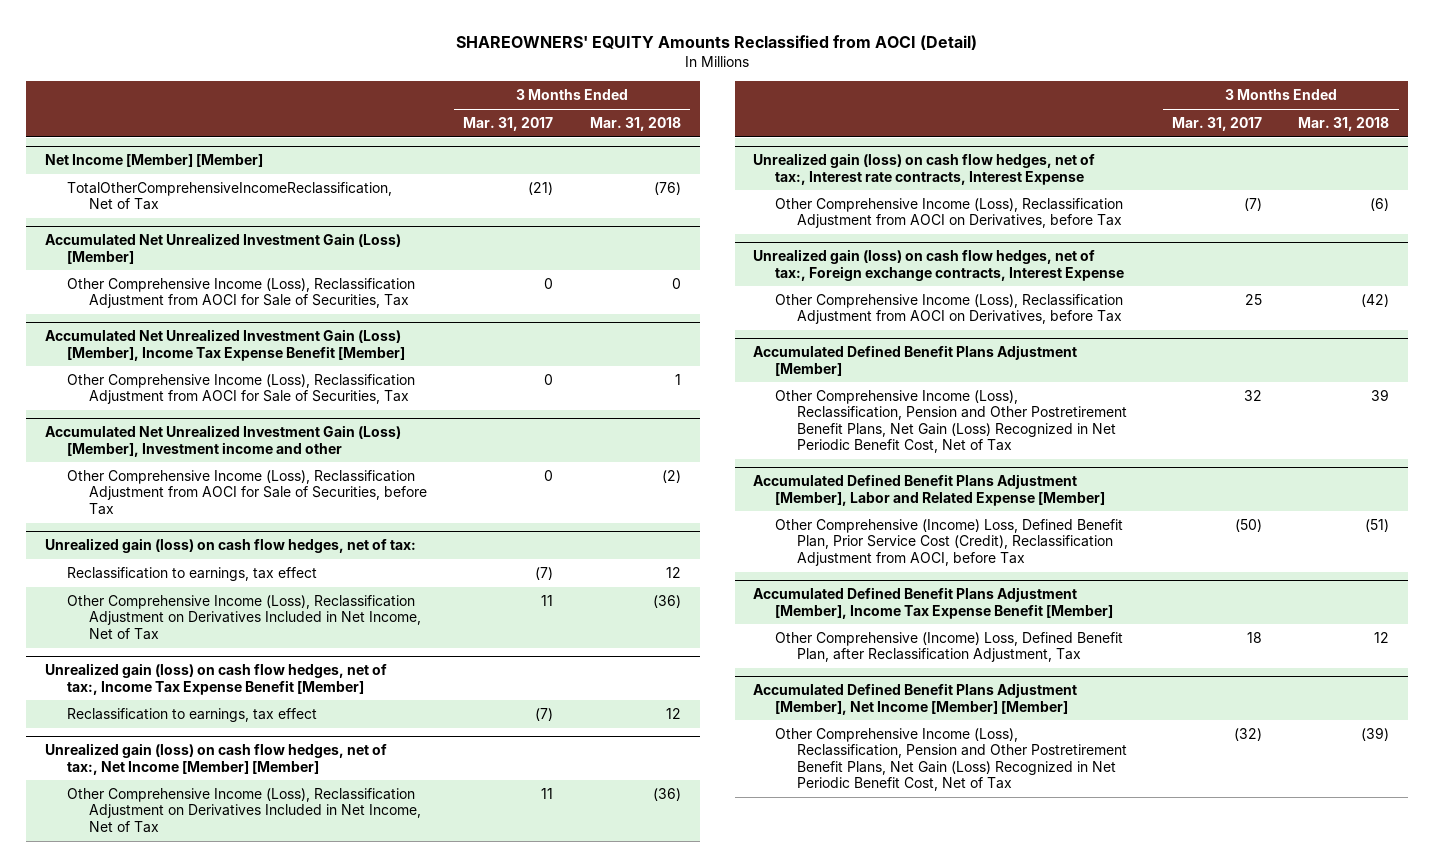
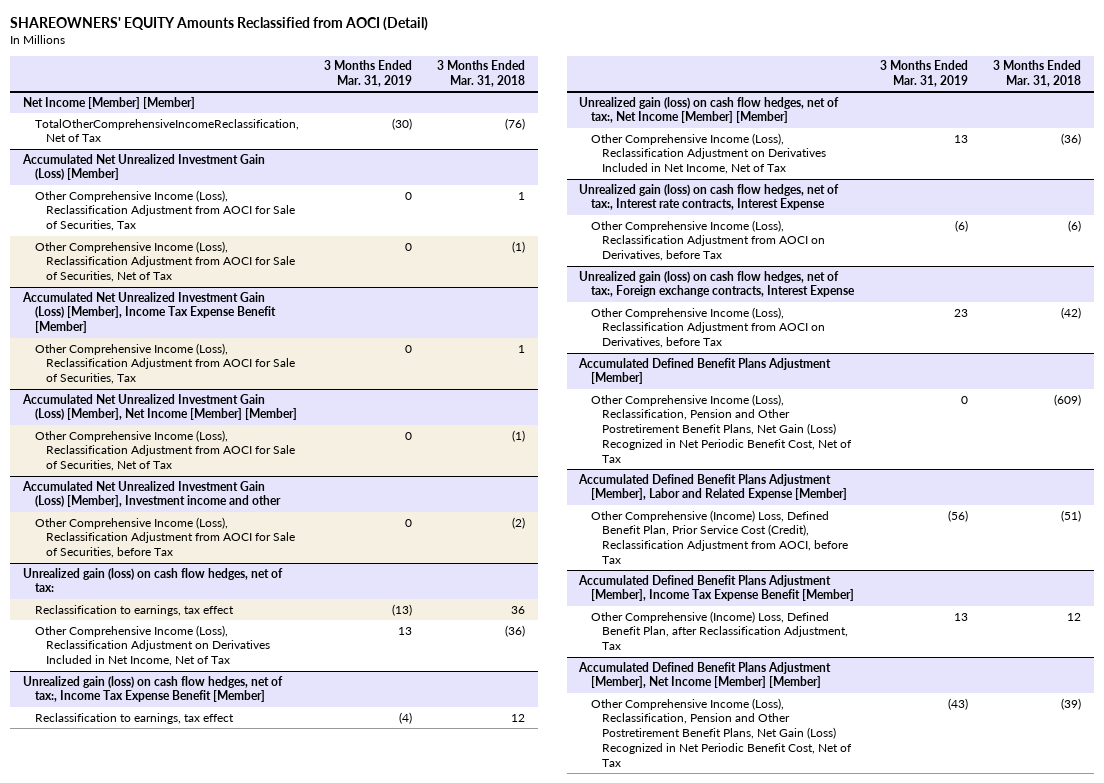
- | 3 Months Ended Mar. 31, 2017 | 3 Months Ended Mar. 31, 2018
+ | 3 Months Ended Mar. 31, 2019 | 3 Months Ended Mar. 31, 2018
@ Accumulated Net Unrealized Investment Gain (Loss) [Member]
- Other Comprehensive Income (Loss), Reclassification Adjustment from AOCI for Sale of Securities, Tax | 0 | 0
+ Other Comprehensive Income (Loss), Reclassification Adjustment from AOCI for Sale of Securities, Tax | 0 | 1
+ Other Comprehensive Income (Loss), Reclassification Adjustment from AOCI for Sale of Securities, Net of Tax | 0 | (1)
+ Accumulated Net Unrealized Investment Gain (Loss) [Member], Net Income [Member] [Member]
+ Other Comprehensive Income (Loss), Reclassification Adjustment from AOCI for Sale of Securities, Net of Tax | 0 | (1)
@ Unrealized gain (loss) on cash flow hedges, net of tax:
- Reclassification to earnings, tax effect | (7) | 12
+ Reclassification to earnings, tax effect | (13) | 36
@ Accumulated Defined Benefit Plans Adjustment [Member]
- Other Comprehensive Income (Loss), Reclassification, Pension and Other Postretirement Benefit Plans, Net Gain (Loss) Recognized in Net Periodic Benefit Cost, Net of Tax | 32 | 39
+ Other Comprehensive Income (Loss), Reclassification, Pension and Other Postretirement Benefit Plans, Net Gain (Loss) Recognized in Net Periodic Benefit Cost, Net of Tax | 0 | (609)

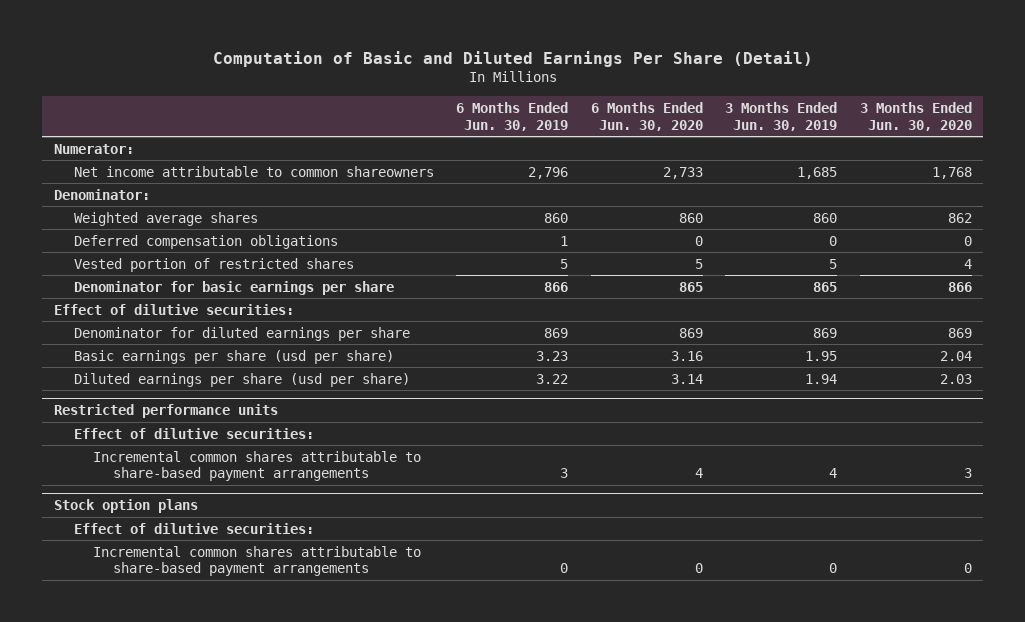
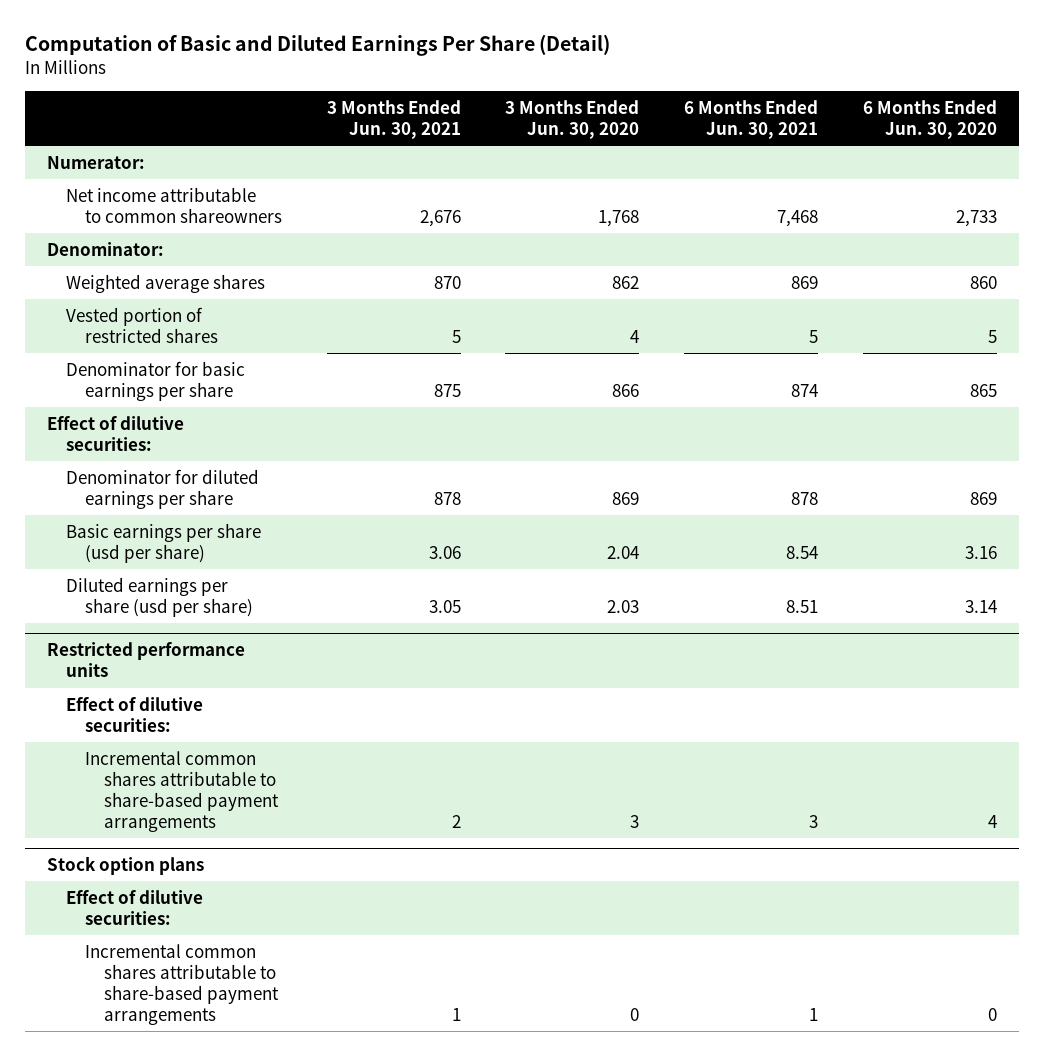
- | 6 Months Ended Jun. 30, 2019 | 6 Months Ended Jun. 30, 2020 | 3 Months Ended Jun. 30, 2019 | 3 Months Ended Jun. 30, 2020
+ | 3 Months Ended Jun. 30, 2021 | 3 Months Ended Jun. 30, 2020 | 6 Months Ended Jun. 30, 2021 | 6 Months Ended Jun. 30, 2020
- Deferred compensation obligations | 1 | 0 | 0 | 0

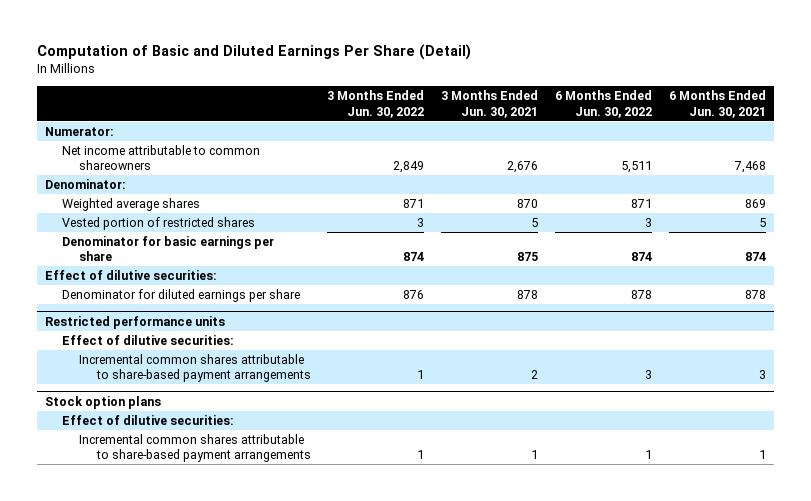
- | 3 Months Ended Jun. 30, 2021 | 3 Months Ended Jun. 30, 2020 | 6 Months Ended Jun. 30, 2021 | 6 Months Ended Jun. 30, 2020
+ | 3 Months Ended Jun. 30, 2022 | 3 Months Ended Jun. 30, 2021 | 6 Months Ended Jun. 30, 2022 | 6 Months Ended Jun. 30, 2021
- Basic earnings per share (usd per share) | 3.06 | 2.04 | 8.54 | 3.16
- Diluted earnings per share (usd per share) | 3.05 | 2.03 | 8.51 | 3.14

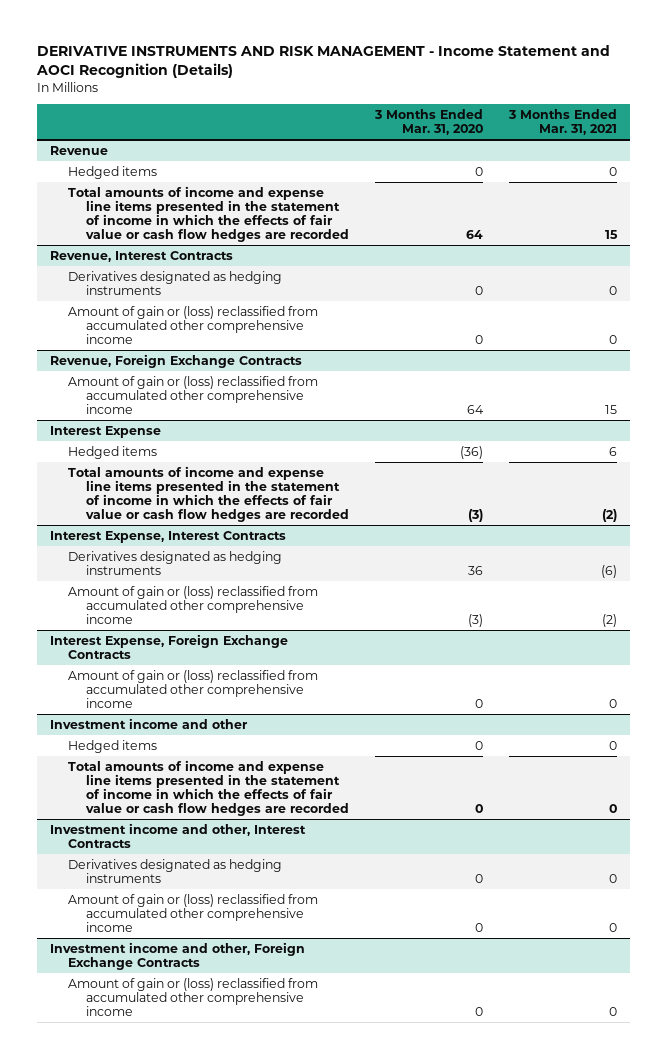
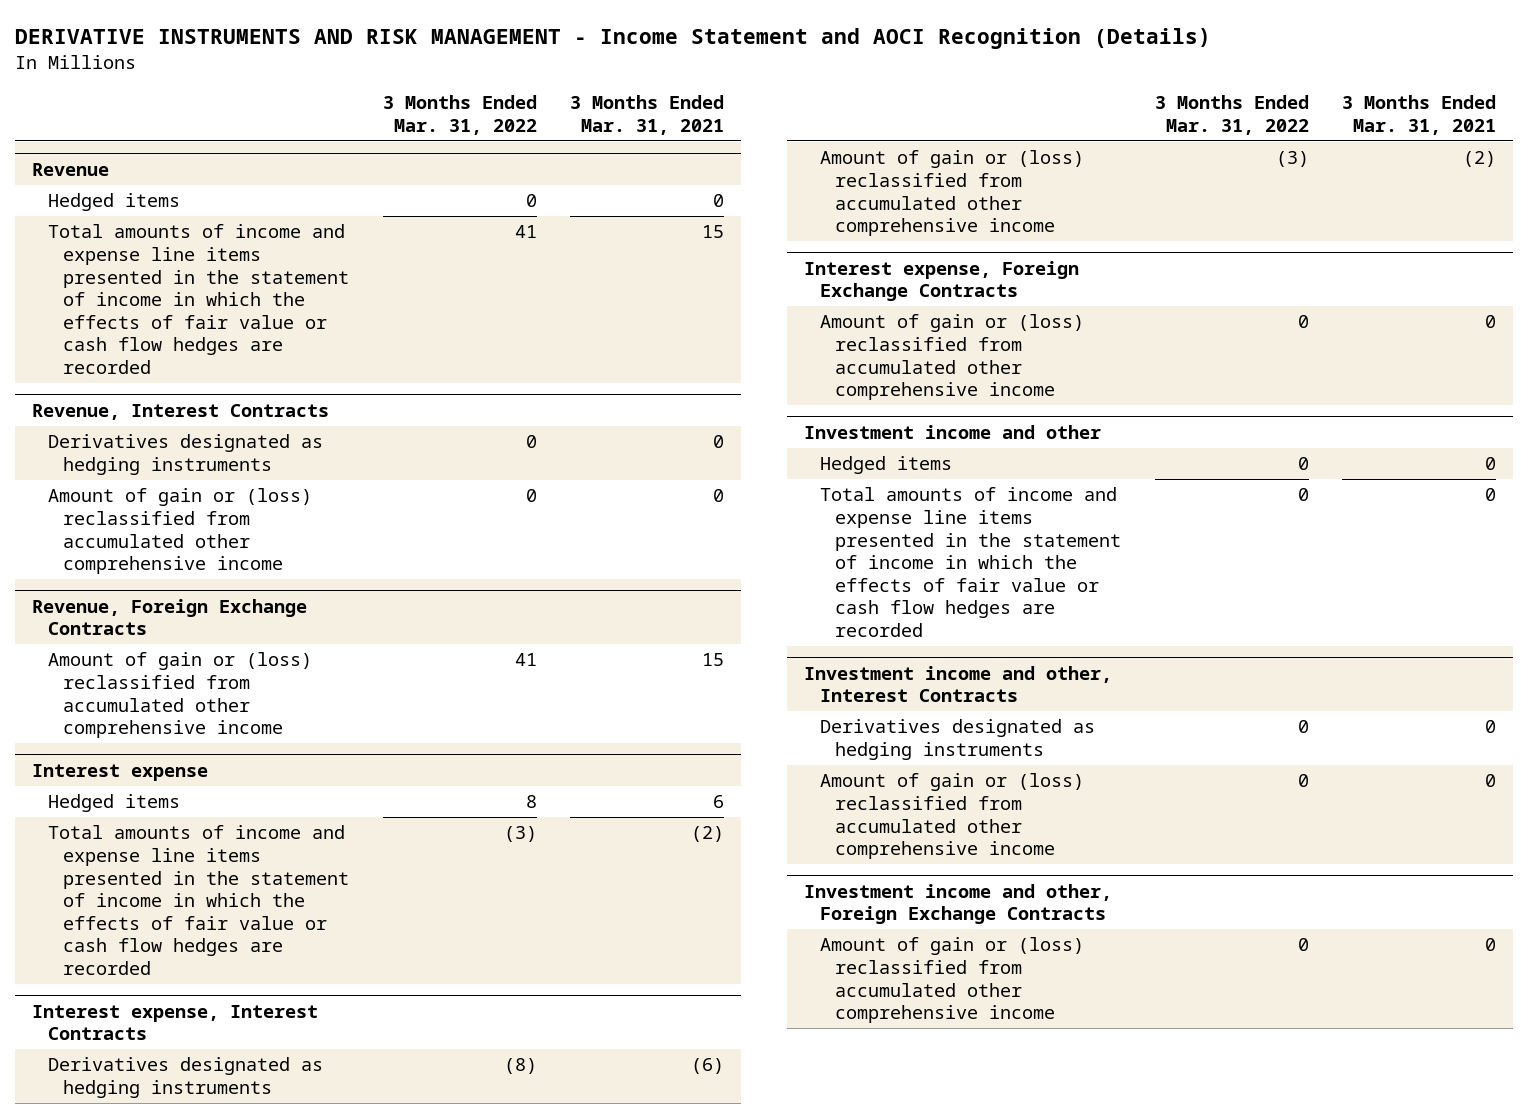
- | 3 Months Ended Mar. 31, 2020 | 3 Months Ended Mar. 31, 2021
+ | 3 Months Ended Mar. 31, 2022 | 3 Months Ended Mar. 31, 2021
- Interest Expense
+ Interest expense
- Interest Expense, Interest Contracts
+ Interest expense, Interest Contracts
- Interest Expense, Foreign Exchange Contracts
+ Interest expense, Foreign Exchange Contracts

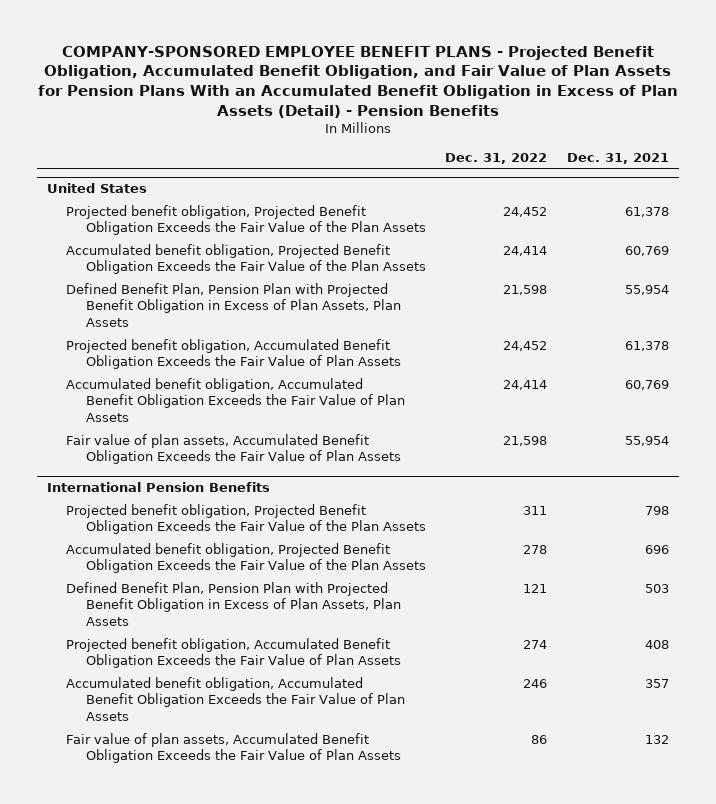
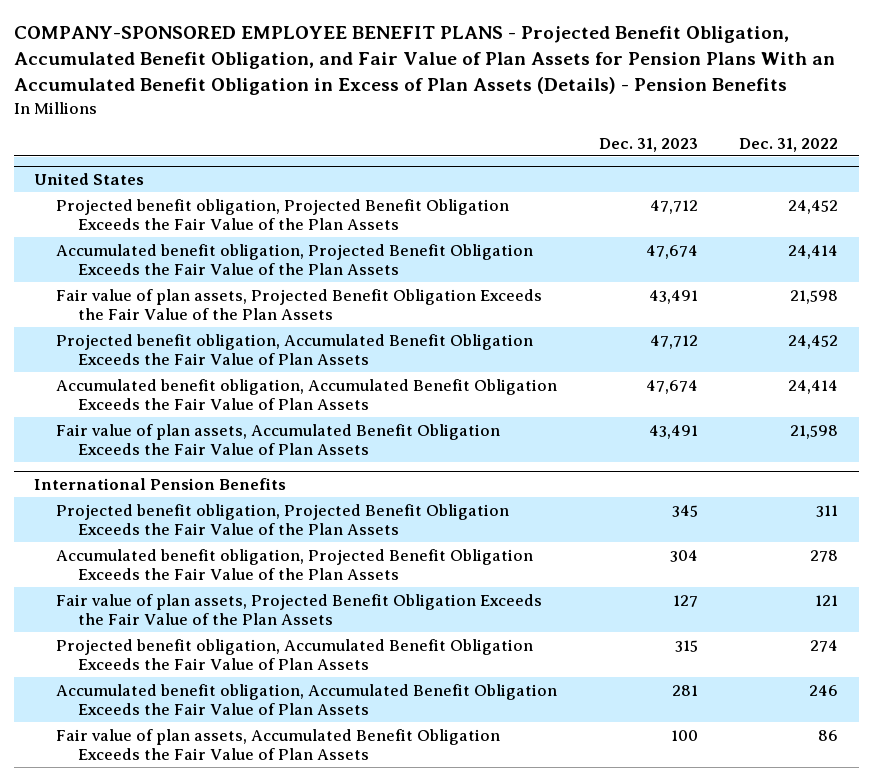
- COMPANY-SPONSORED EMPLOYEE BENEFIT PLANS - Projected Benefit Obligation, Accumulated Benefit Obligation, and Fair Value of Plan Assets for Pension Plans With an Accumulated Benefit Obligation in Excess of Plan Assets (Detail) - Pension Benefits
+ COMPANY-SPONSORED EMPLOYEE BENEFIT PLANS - Projected Benefit Obligation, Accumulated Benefit Obligation, and Fair Value of Plan Assets for Pension Plans With an Accumulated Benefit Obligation in Excess of Plan Assets (Details) - Pension Benefits
- | Dec. 31, 2022 | Dec. 31, 2021
+ | Dec. 31, 2023 | Dec. 31, 2022
@ United States
- Defined Benefit Plan, Pension Plan with Projected Benefit Obligation in Excess of Plan Assets, Plan Assets | 21,598 | 55,954
+ Fair value of plan assets, Projected Benefit Obligation Exceeds the Fair Value of the Plan Assets | 43,491 | 21,598
@ International Pension Benefits
- Defined Benefit Plan, Pension Plan with Projected Benefit Obligation in Excess of Plan Assets, Plan Assets | 121 | 503
+ Fair value of plan assets, Projected Benefit Obligation Exceeds the Fair Value of the Plan Assets | 127 | 121

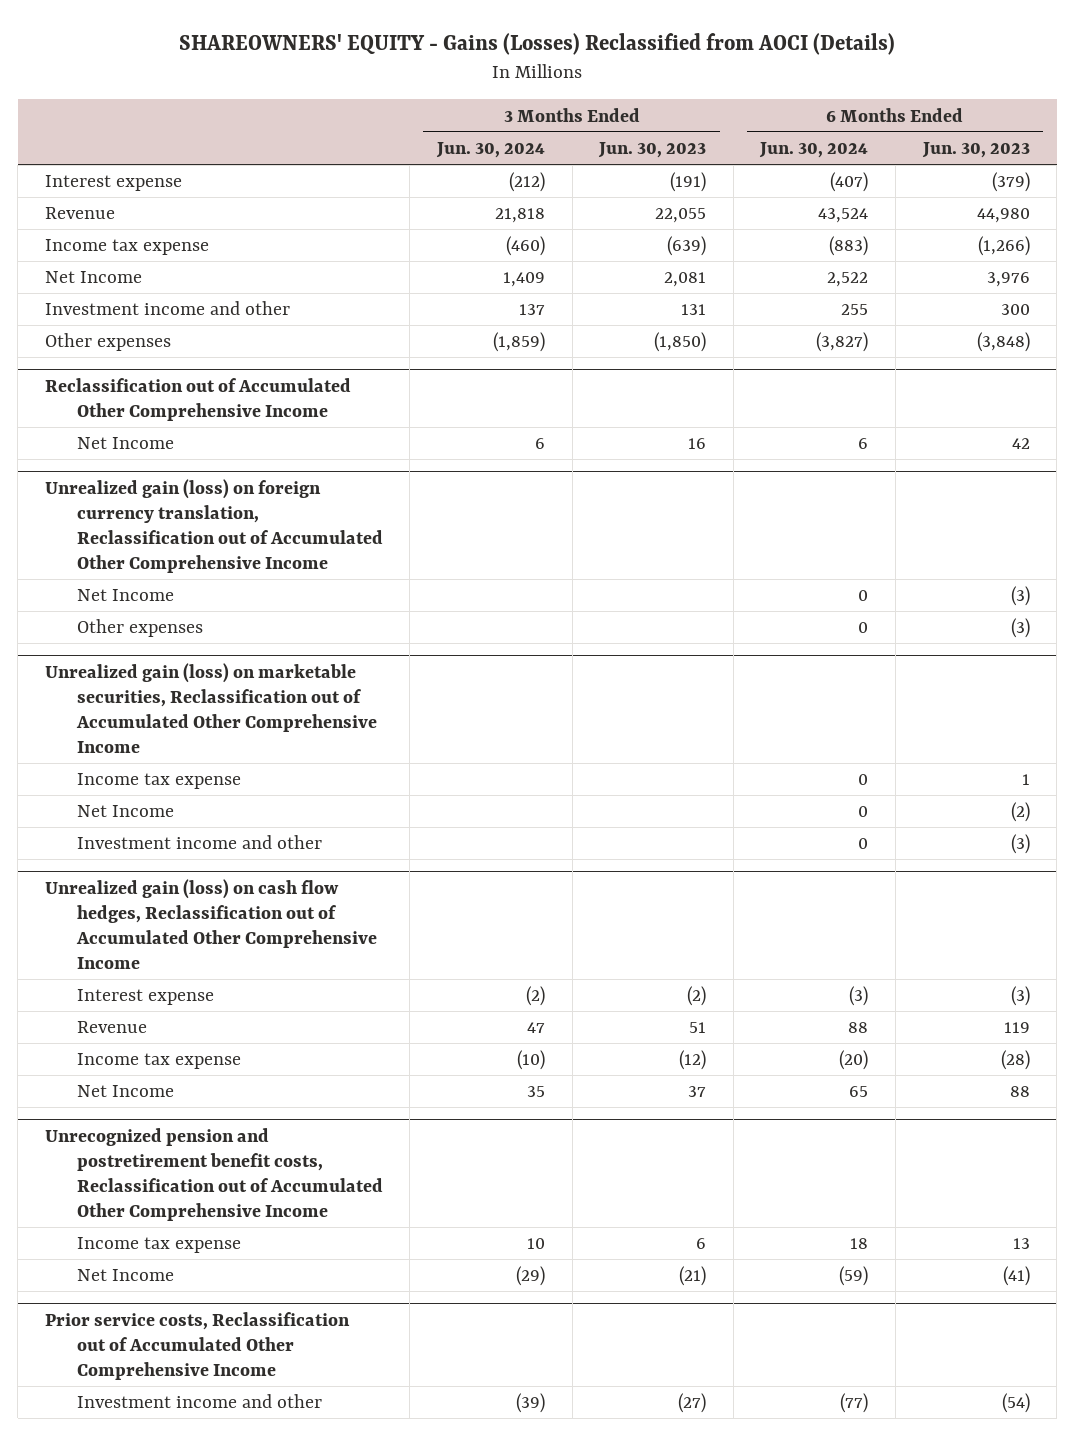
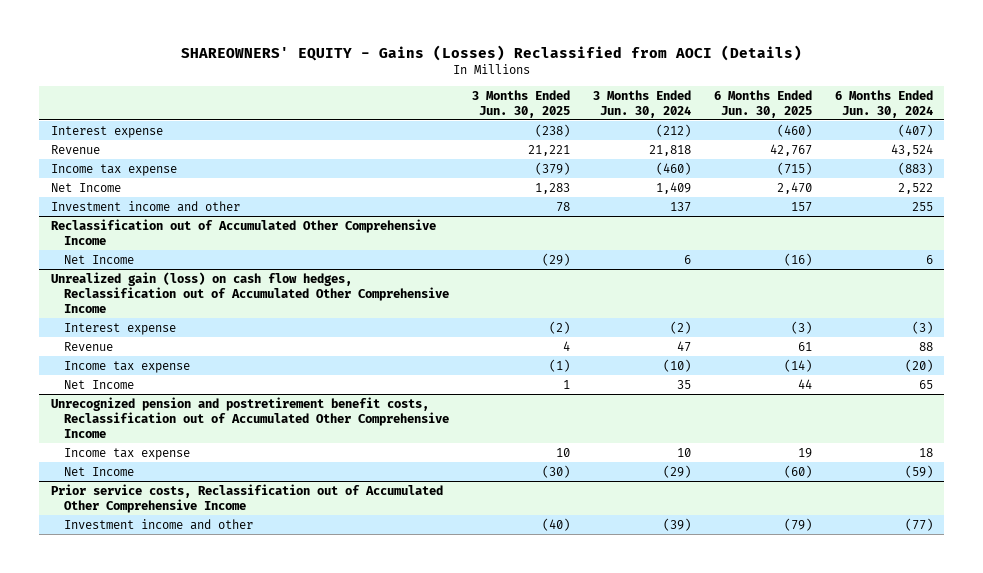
- | 3 Months Ended Jun. 30, 2024 | 3 Months Ended Jun. 30, 2023 | 6 Months Ended Jun. 30, 2024 | 6 Months Ended Jun. 30, 2023
+ | 3 Months Ended Jun. 30, 2025 | 3 Months Ended Jun. 30, 2024 | 6 Months Ended Jun. 30, 2025 | 6 Months Ended Jun. 30, 2024
- Other expenses | (1,859) | (1,850) | (3,827) | (3,848)
- Unrealized gain (loss) on foreign currency translation, Reclassification out of Accumulated Other Comprehensive Income
- Net Income | | | 0 | (3)
- Other expenses | | | 0 | (3)
- Unrealized gain (loss) on marketable securities, Reclassification out of Accumulated Other Comprehensive Income
- Income tax expense | | | 0 | 1
- Net Income | | | 0 | (2)
- Investment income and other | | | 0 | (3)

